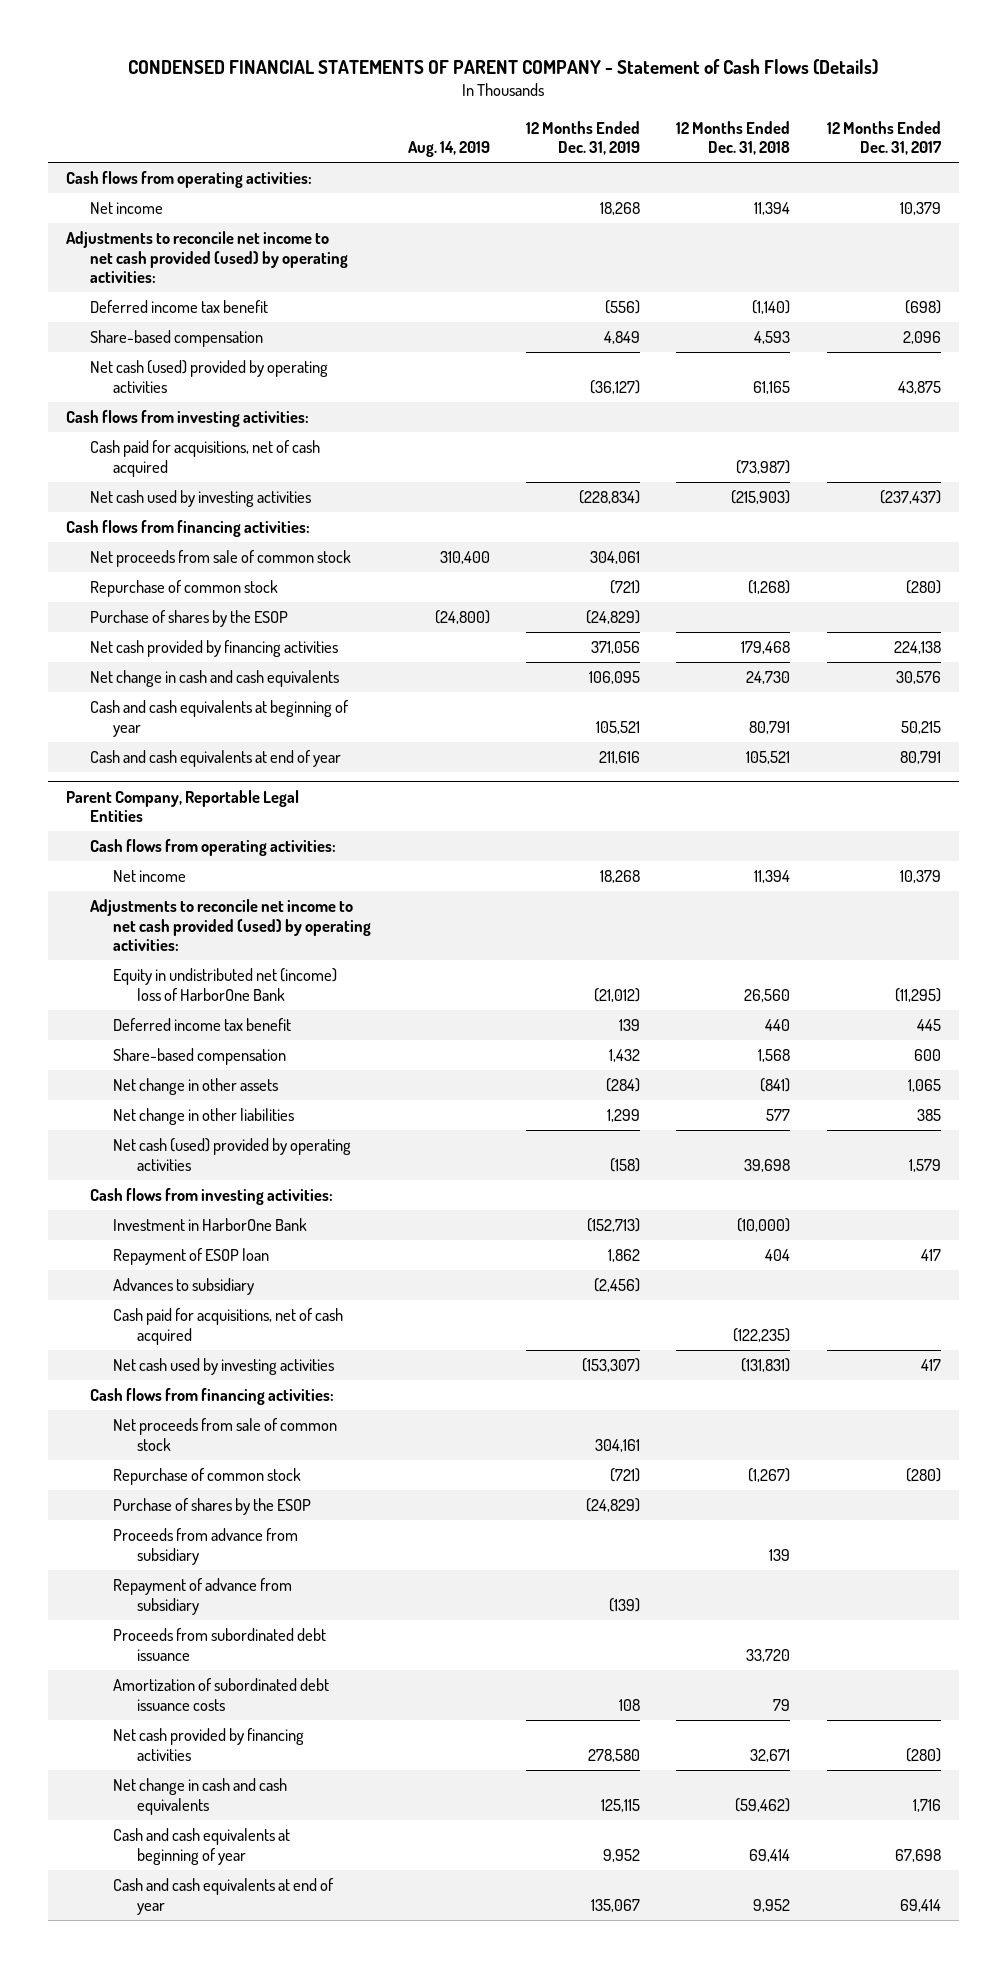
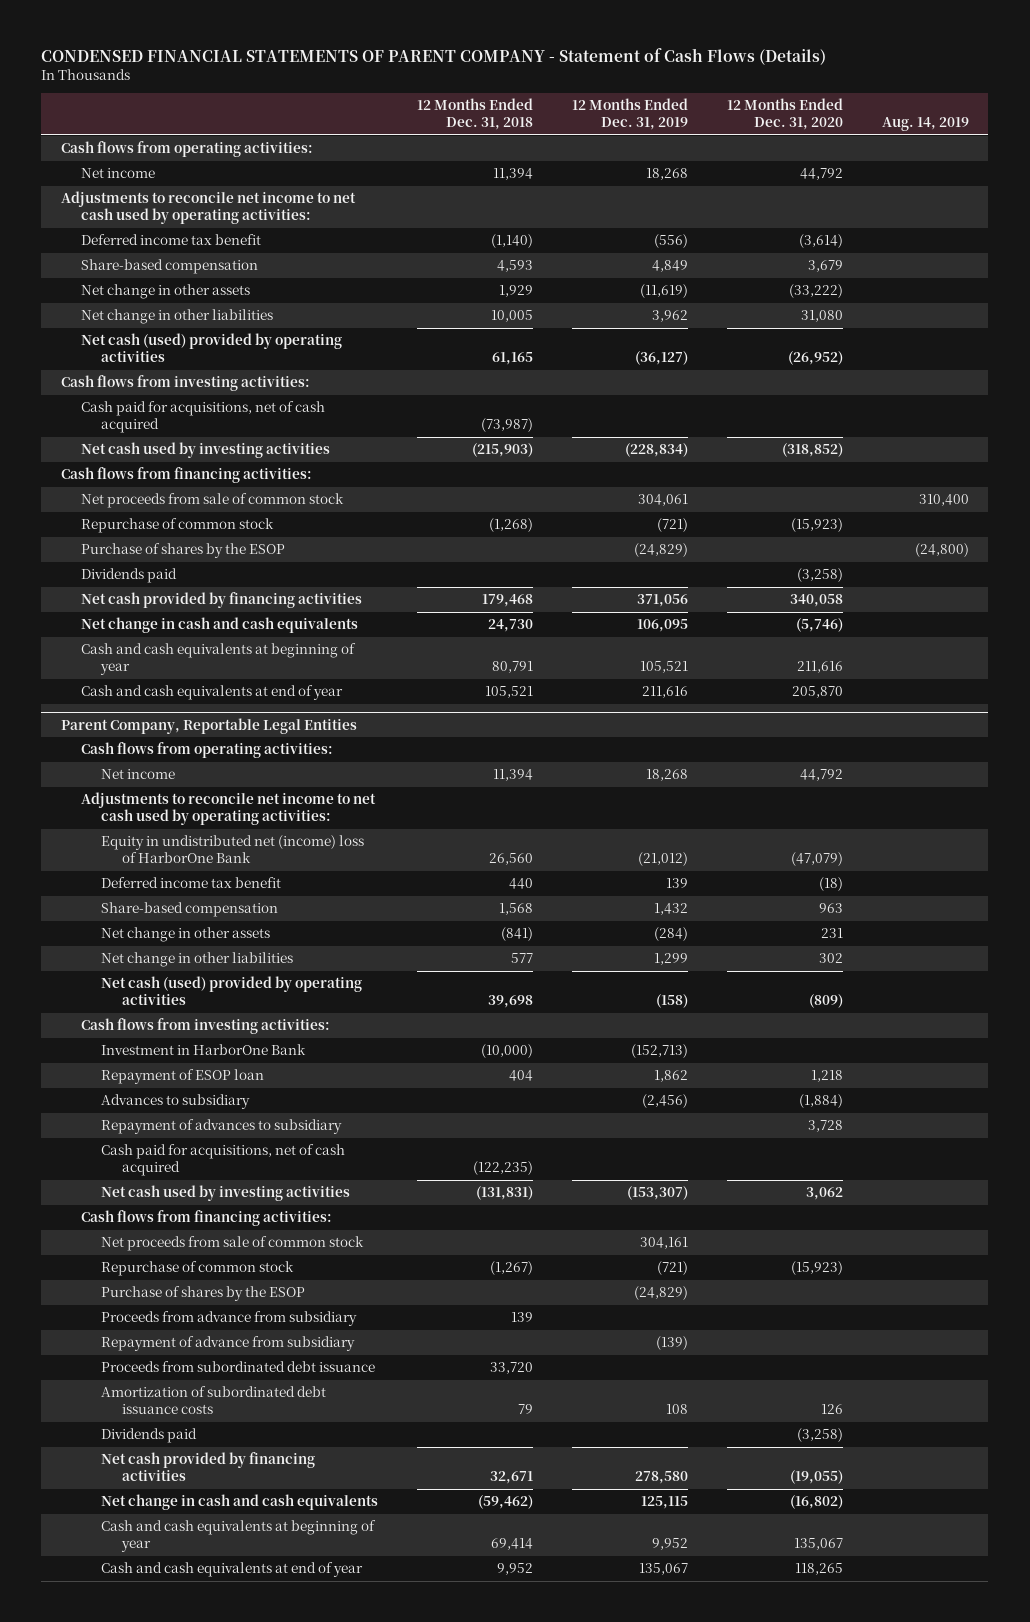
- | Aug. 14, 2019 | 12 Months Ended Dec. 31, 2019 | 12 Months Ended Dec. 31, 2018 | 12 Months Ended Dec. 31, 2017
+ | 12 Months Ended Dec. 31, 2018 | 12 Months Ended Dec. 31, 2019 | 12 Months Ended Dec. 31, 2020 | Aug. 14, 2019
- Adjustments to reconcile net income to net cash provided (used) by operating activities:
+ Adjustments to reconcile net income to net cash used by operating activities:
+ Net change in other assets | 1,929 | (11,619) | (33,222) |
+ Net change in other liabilities | 10,005 | 3,962 | 31,080 |
+ Dividends paid | | | (3,258) |
@ Parent Company, Reportable Legal Entities
- Adjustments to reconcile net income to net cash provided (used) by operating activities:
+ Adjustments to reconcile net income to net cash used by operating activities:
+ Repayment of advances to subsidiary | | | 3,728 |
+ Dividends paid | | | (3,258) |

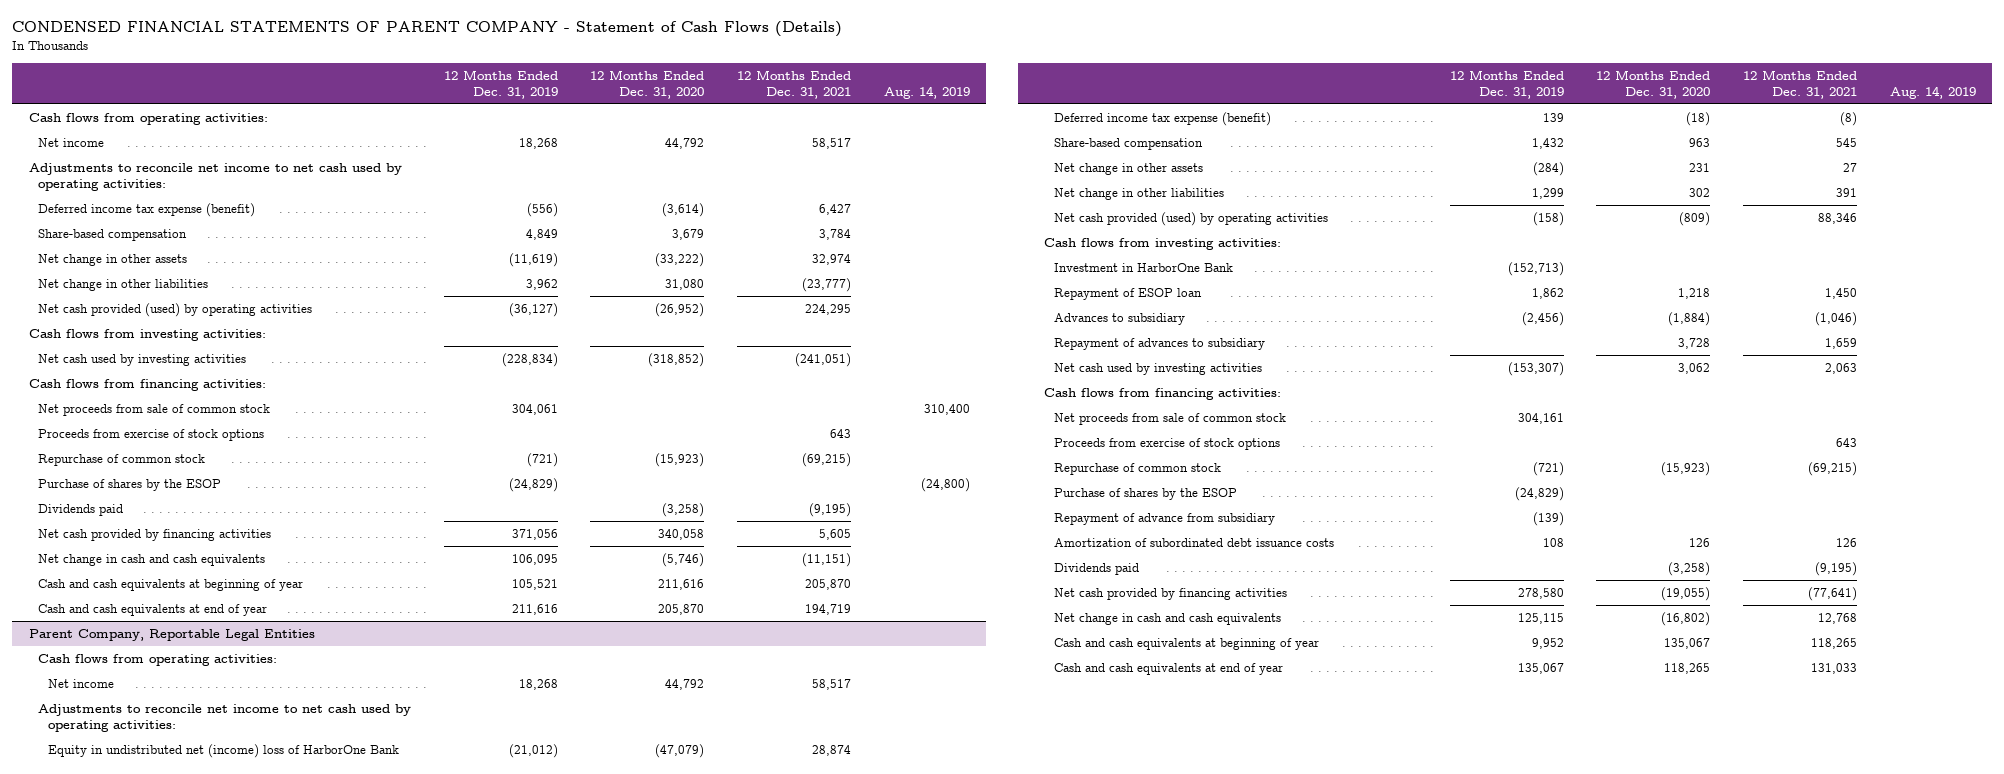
- | 12 Months Ended Dec. 31, 2018 | 12 Months Ended Dec. 31, 2019 | 12 Months Ended Dec. 31, 2020 | Aug. 14, 2019
+ | 12 Months Ended Dec. 31, 2019 | 12 Months Ended Dec. 31, 2020 | 12 Months Ended Dec. 31, 2021 | Aug. 14, 2019
- Deferred income tax benefit | (1,140) | (556) | (3,614) |
+ Deferred income tax expense (benefit) | (556) | (3,614) | 6,427 |
- Net cash (used) provided by operating activities | 61,165 | (36,127) | (26,952) |
+ Net cash provided (used) by operating activities | (36,127) | (26,952) | 224,295 |
- Cash paid for acquisitions, net of cash acquired | (73,987) | | |
+ Proceeds from exercise of stock options | | | 643 |
@ Parent Company, Reportable Legal Entities
- Deferred income tax benefit | 440 | 139 | (18) |
+ Deferred income tax expense (benefit) | 139 | (18) | (8) |
- Net cash (used) provided by operating activities | 39,698 | (158) | (809) |
+ Net cash provided (used) by operating activities | (158) | (809) | 88,346 |
- Cash paid for acquisitions, net of cash acquired | (122,235) | | |
+ Proceeds from exercise of stock options | | | 643 |
- Proceeds from advance from subsidiary | 139 | | |
- Proceeds from subordinated debt issuance | 33,720 | | |

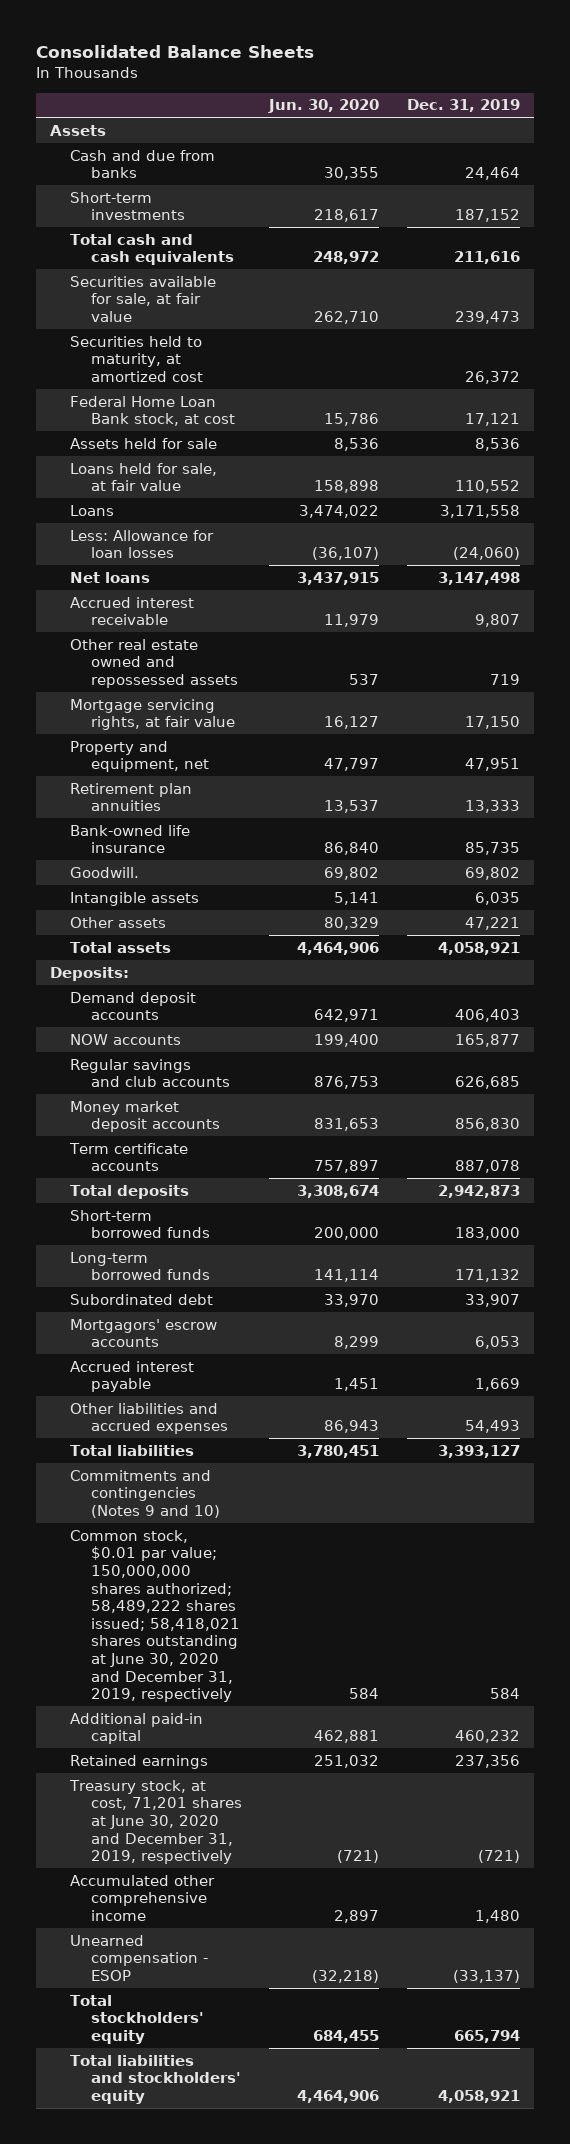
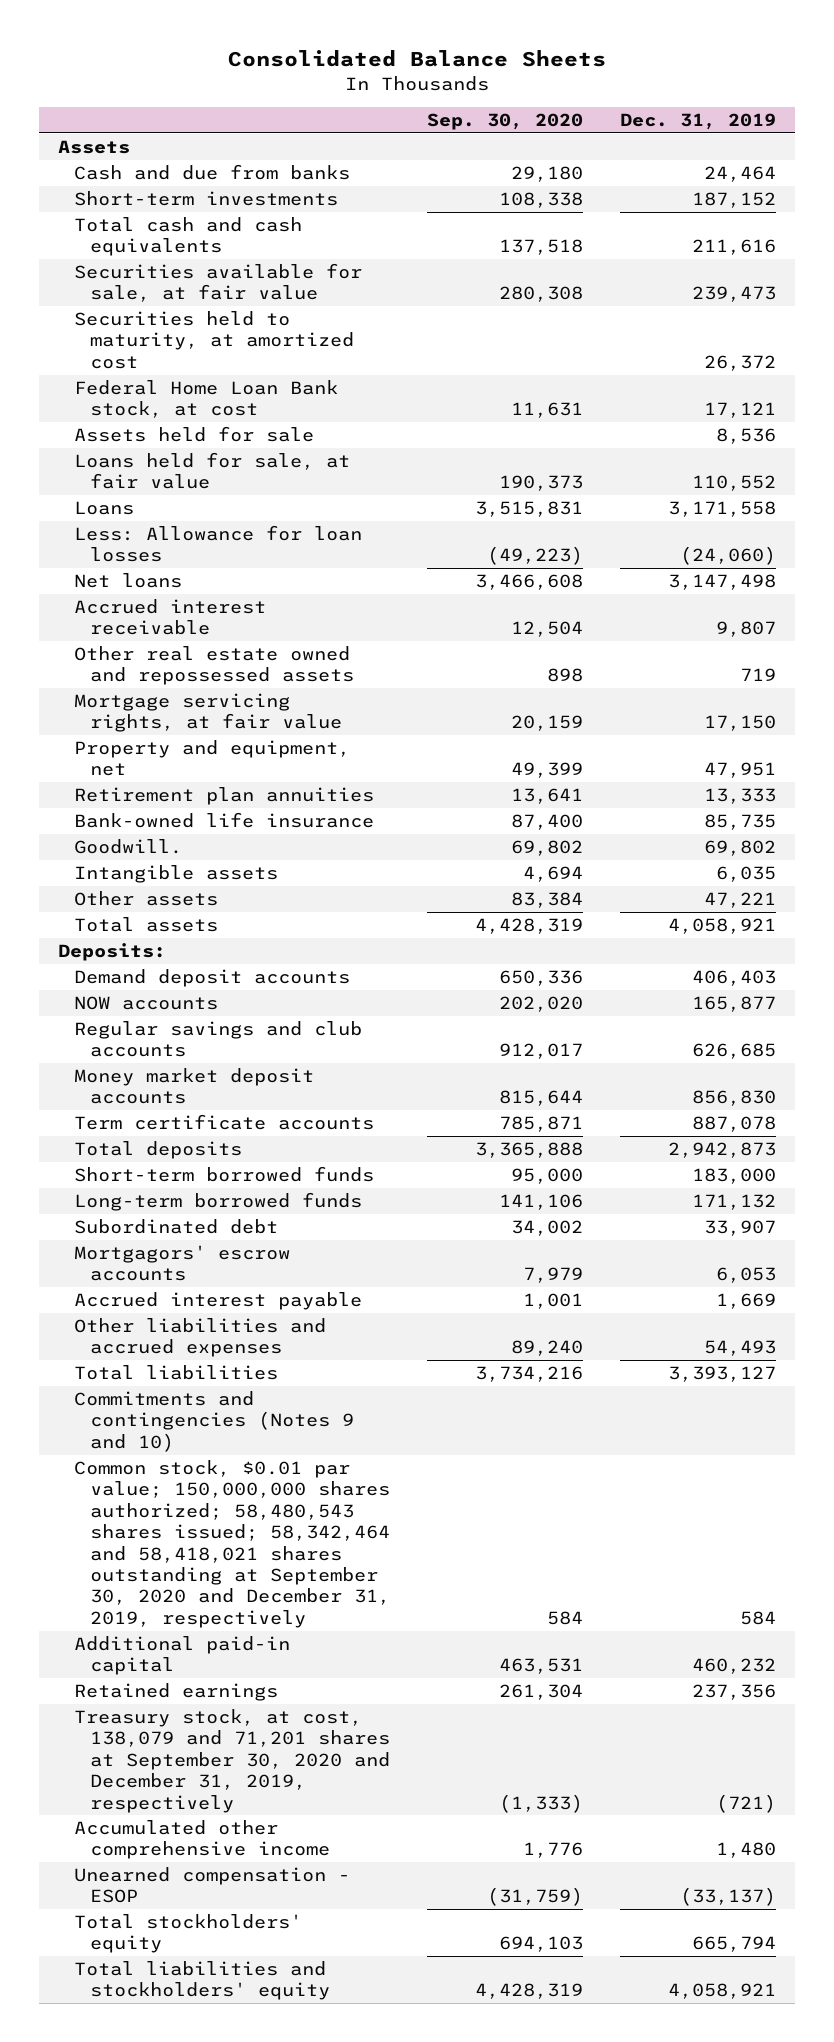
- | Jun. 30, 2020 | Dec. 31, 2019
+ | Sep. 30, 2020 | Dec. 31, 2019
- Common stock, $0.01 par value; 150,000,000 shares authorized; 58,489,222 shares issued; 58,418,021 shares outstanding at June 30, 2020 and December 31, 2019, respectively | 584 | 584
+ Common stock, $0.01 par value; 150,000,000 shares authorized; 58,480,543 shares issued; 58,342,464 and 58,418,021 shares outstanding at September 30, 2020 and December 31, 2019, respectively | 584 | 584
- Treasury stock, at cost, 71,201 shares at June 30, 2020 and December 31, 2019, respectively | (721) | (721)
+ Treasury stock, at cost, 138,079 and 71,201 shares at September 30, 2020 and December 31, 2019, respectively | (1,333) | (721)

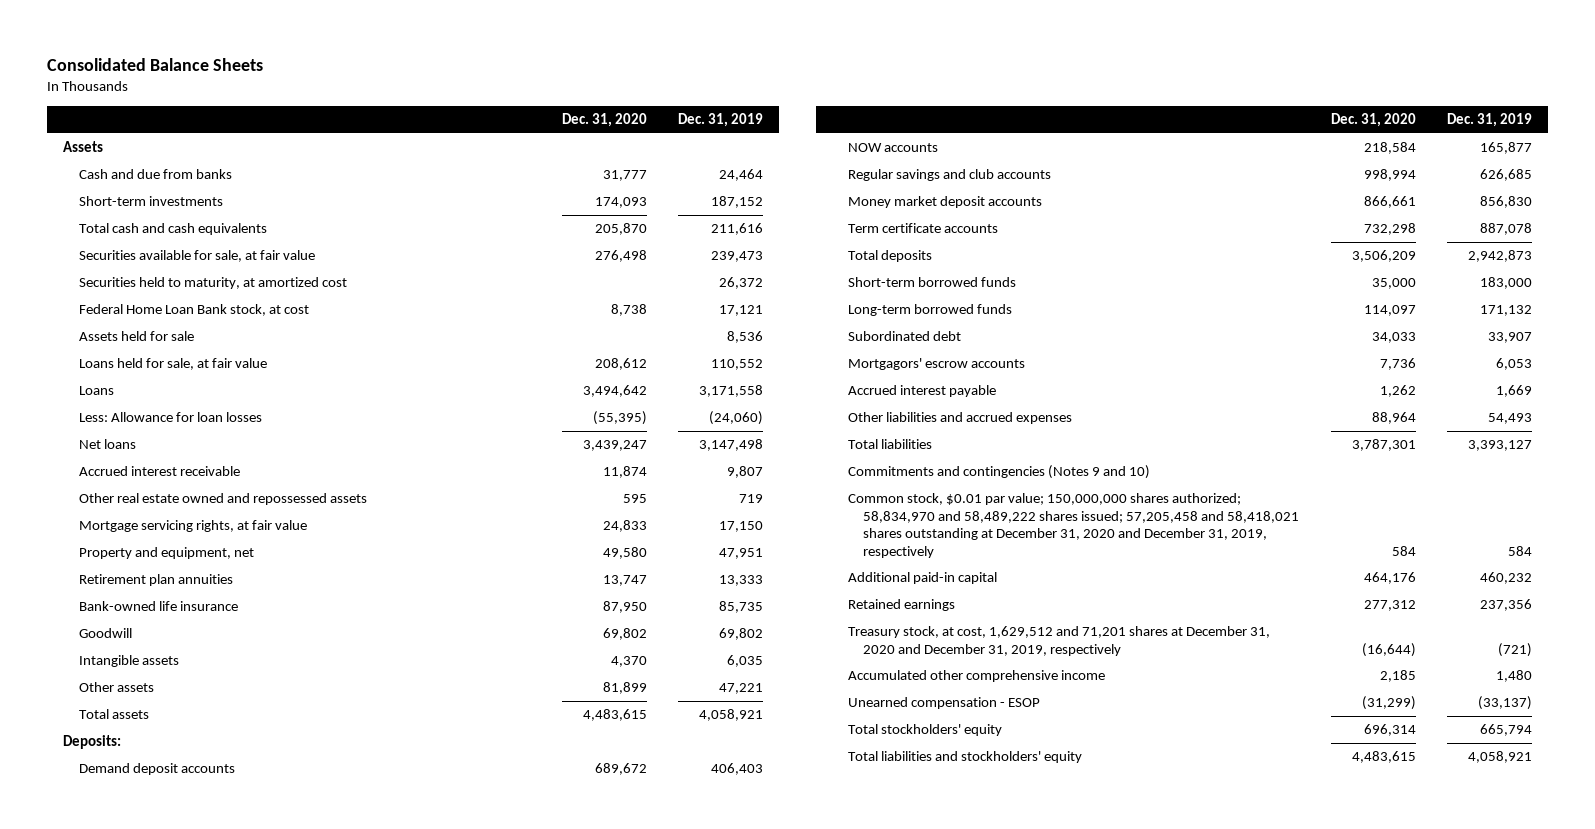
- | Sep. 30, 2020 | Dec. 31, 2019
+ | Dec. 31, 2020 | Dec. 31, 2019
- Goodwill. | 69,802 | 69,802
+ Goodwill | 69,802 | 69,802
- Common stock, $0.01 par value; 150,000,000 shares authorized; 58,480,543 shares issued; 58,342,464 and 58,418,021 shares outstanding at September 30, 2020 and December 31, 2019, respectively | 584 | 584
+ Common stock, $0.01 par value; 150,000,000 shares authorized; 58,834,970 and 58,489,222 shares issued; 57,205,458 and 58,418,021 shares outstanding at December 31, 2020 and December 31, 2019, respectively | 584 | 584
- Treasury stock, at cost, 138,079 and 71,201 shares at September 30, 2020 and December 31, 2019, respectively | (1,333) | (721)
+ Treasury stock, at cost, 1,629,512 and 71,201 shares at December 31, 2020 and December 31, 2019, respectively | (16,644) | (721)

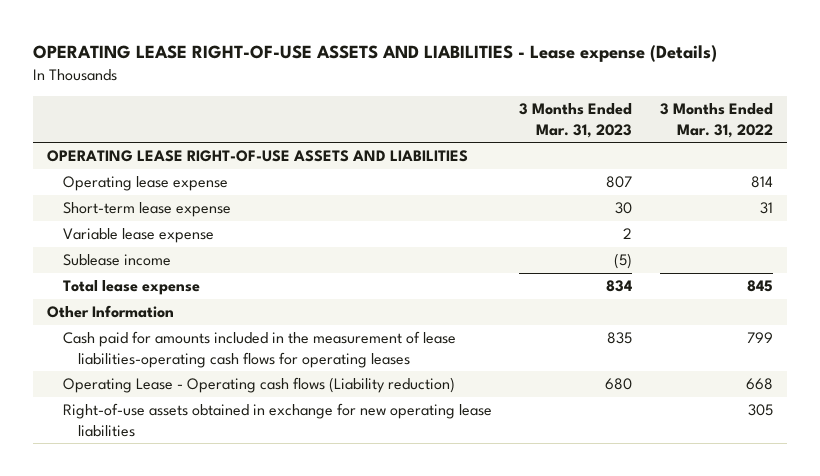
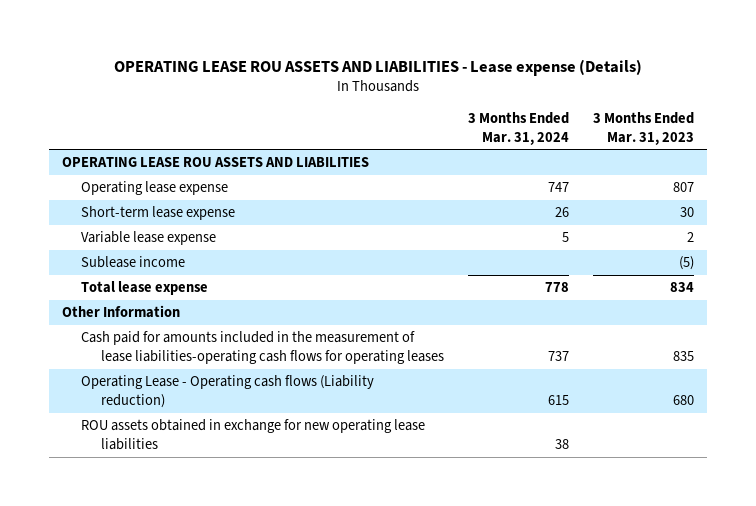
- OPERATING LEASE RIGHT-OF-USE ASSETS AND LIABILITIES - Lease expense (Details)
+ OPERATING LEASE ROU ASSETS AND LIABILITIES - Lease expense (Details)
- | 3 Months Ended Mar. 31, 2023 | 3 Months Ended Mar. 31, 2022
+ | 3 Months Ended Mar. 31, 2024 | 3 Months Ended Mar. 31, 2023
- OPERATING LEASE RIGHT-OF-USE ASSETS AND LIABILITIES
+ OPERATING LEASE ROU ASSETS AND LIABILITIES
- Right-of-use assets obtained in exchange for new operating lease liabilities | | 305
+ ROU assets obtained in exchange for new operating lease liabilities | 38 |

